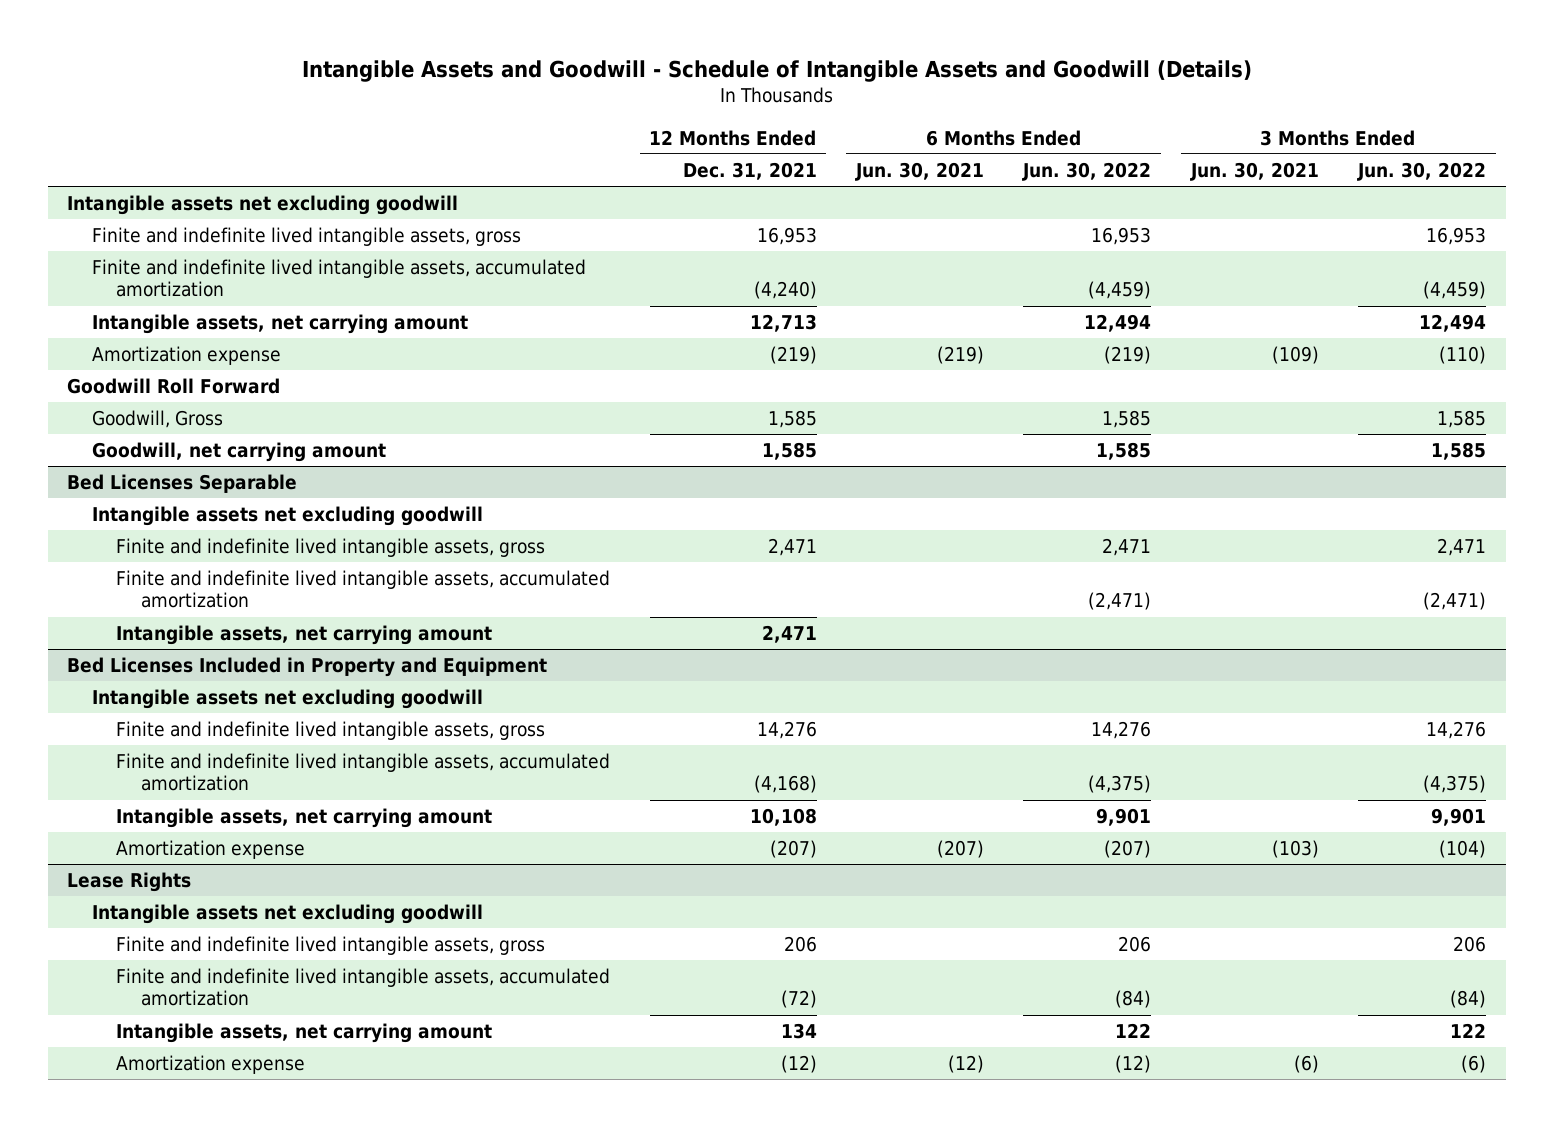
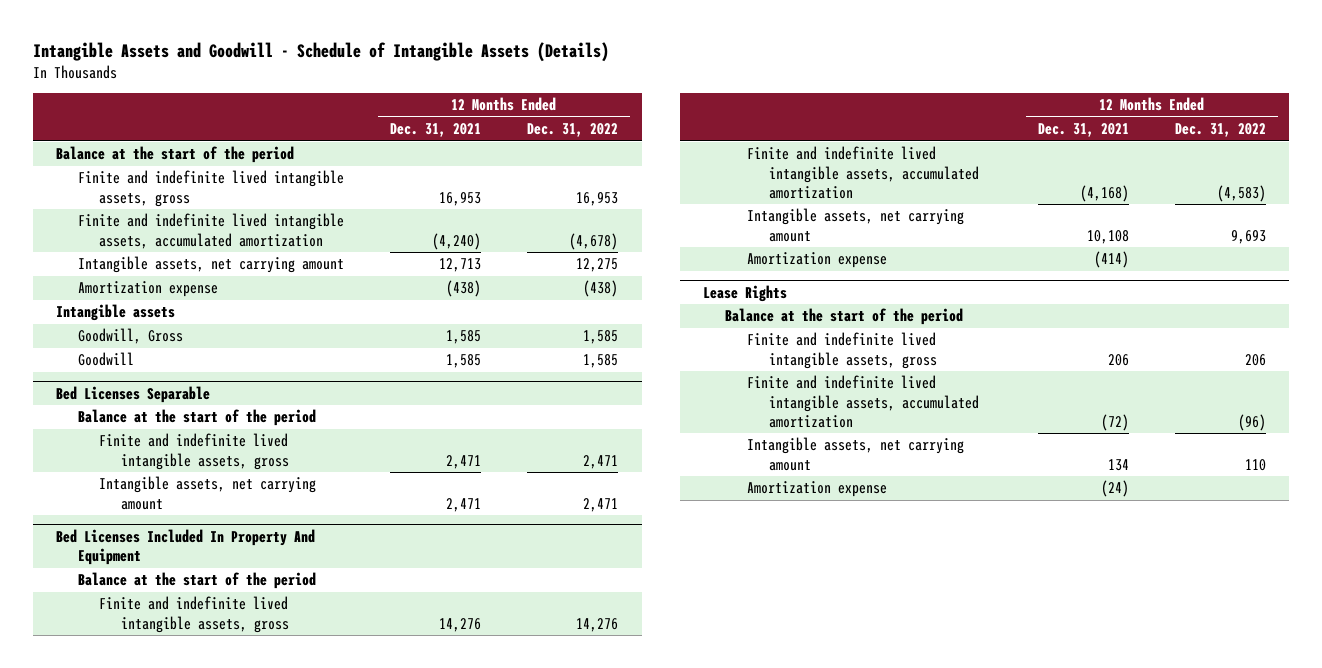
- Intangible Assets and Goodwill - Schedule of Intangible Assets and Goodwill (Details)
+ Intangible Assets and Goodwill - Schedule of Intangible Assets (Details)
- | 12 Months Ended Dec. 31, 2021 | 6 Months Ended Jun. 30, 2021 | 6 Months Ended Jun. 30, 2022 | 3 Months Ended Jun. 30, 2021 | 3 Months Ended Jun. 30, 2022
+ | 12 Months Ended Dec. 31, 2021 | 12 Months Ended Dec. 31, 2022
- Intangible assets net excluding goodwill
+ Balance at the start of the period
- Amortization expense | (219) | (219) | (219) | (109) | (110)
- Goodwill Roll Forward
+ Amortization expense | (438) | (438)
+ Intangible assets
- Goodwill, net carrying amount | 1,585 | | 1,585 | | 1,585
+ Goodwill | 1,585 | 1,585
@ Bed Licenses Separable
- Intangible assets net excluding goodwill
+ Balance at the start of the period
- Finite and indefinite lived intangible assets, accumulated amortization | | | (2,471) | | (2,471)
- Bed Licenses Included in Property and Equipment
- Intangible assets net excluding goodwill
+ Bed Licenses Included In Property And Equipment
+ Balance at the start of the period
- Amortization expense | (207) | (207) | (207) | (103) | (104)
+ Amortization expense | (414) |
@ Lease Rights
- Intangible assets net excluding goodwill
+ Balance at the start of the period
- Amortization expense | (12) | (12) | (12) | (6) | (6)
+ Amortization expense | (24) |

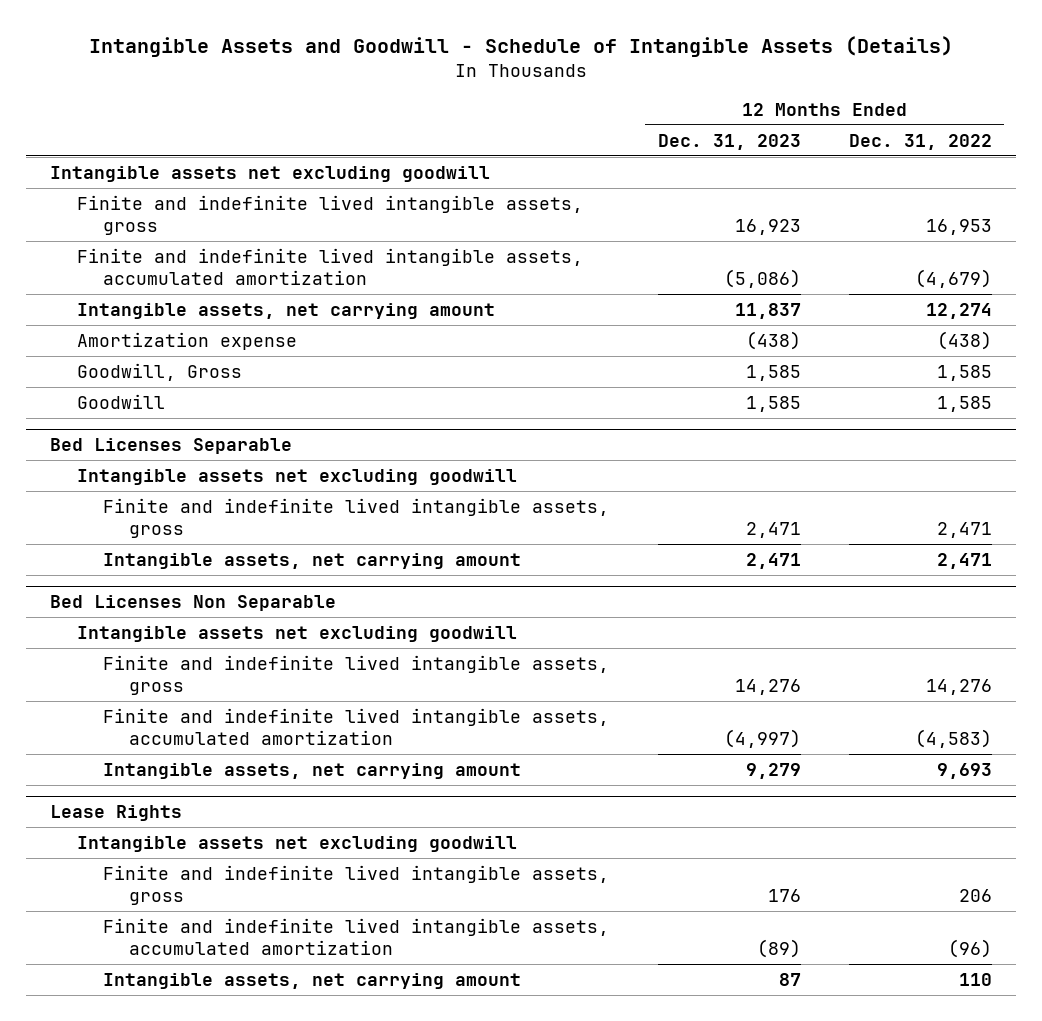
- | 12 Months Ended Dec. 31, 2021 | 12 Months Ended Dec. 31, 2022
+ | 12 Months Ended Dec. 31, 2023 | 12 Months Ended Dec. 31, 2022
- Balance at the start of the period
+ Intangible assets net excluding goodwill
- Finite and indefinite lived intangible assets, accumulated amortization | (4,240) | (4,678)
- Intangible assets, net carrying amount | 12,713 | 12,275
+ Finite and indefinite lived intangible assets, accumulated amortization | (5,086) | (4,679)
+ Intangible assets, net carrying amount | 11,837 | 12,274
- Intangible assets
@ Bed Licenses Separable
- Balance at the start of the period
+ Intangible assets net excluding goodwill
- Bed Licenses Included In Property And Equipment
- Balance at the start of the period
+ Bed Licenses Non Separable
+ Intangible assets net excluding goodwill
- Amortization expense | (414) |
@ Lease Rights
- Balance at the start of the period
+ Intangible assets net excluding goodwill
- Amortization expense | (24) |

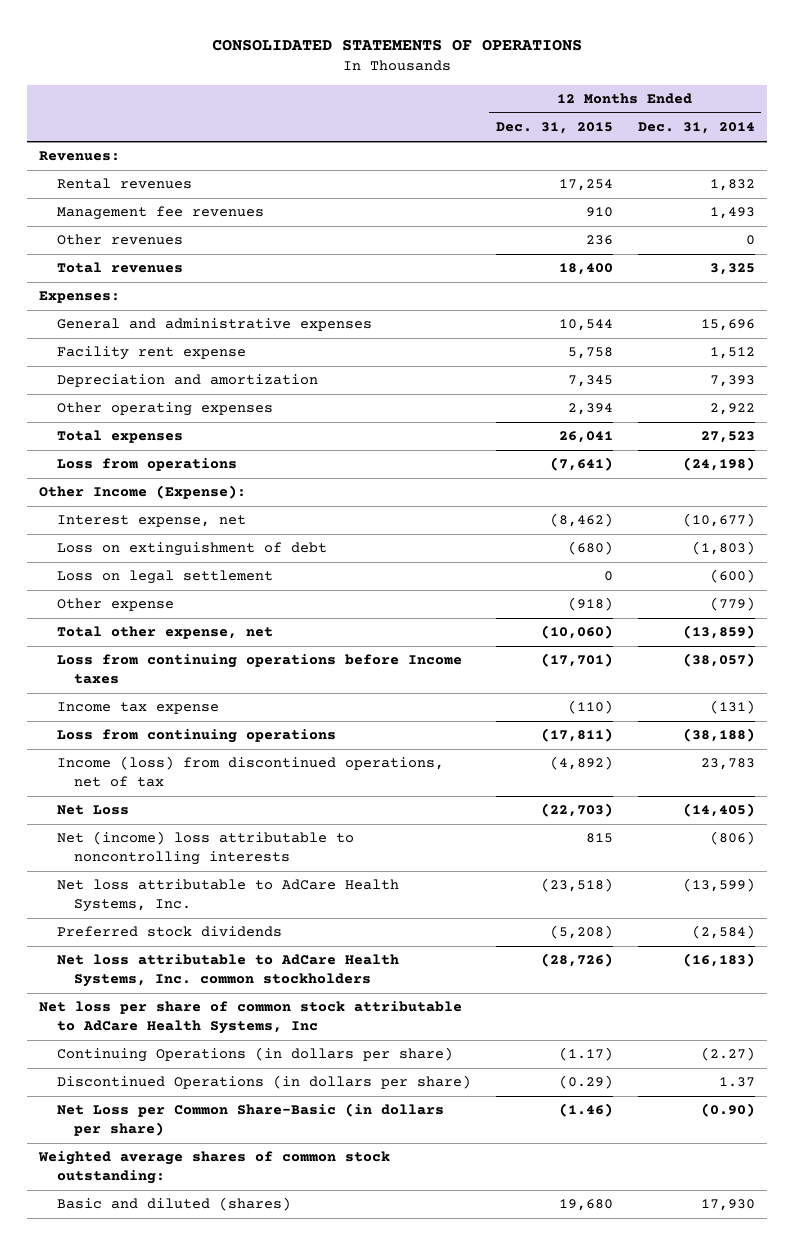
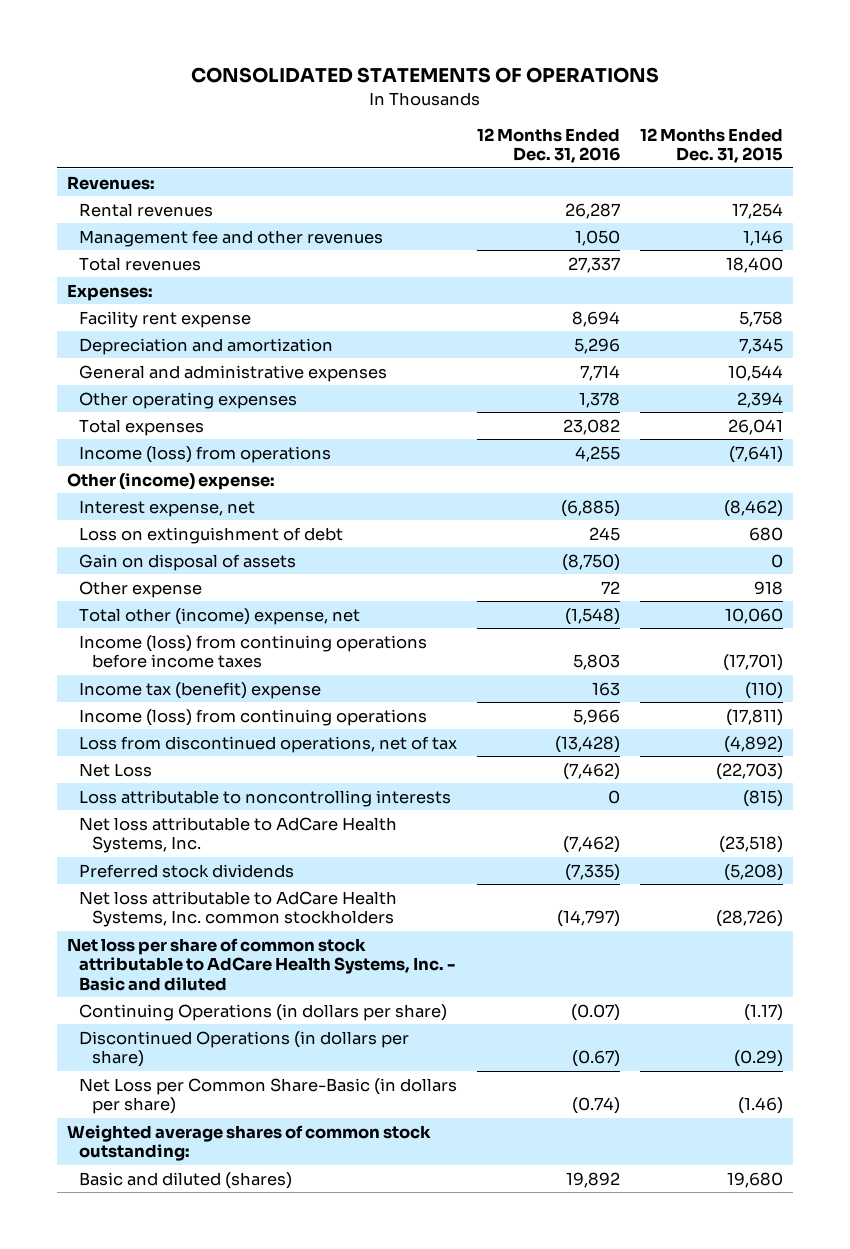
- | 12 Months Ended Dec. 31, 2015 | 12 Months Ended Dec. 31, 2014
+ | 12 Months Ended Dec. 31, 2016 | 12 Months Ended Dec. 31, 2015
- Management fee revenues | 910 | 1,493
- Other revenues | 236 | 0
+ Management fee and other revenues | 1,050 | 1,146
moved down: General and administrative expenses | 7,714 | 10,544
- Loss from operations | (7,641) | (24,198)
- Other Income (Expense):
+ Income (loss) from operations | 4,255 | (7,641)
+ Other (income) expense:
- Loss on extinguishment of debt | (680) | (1,803)
- Loss on legal settlement | 0 | (600)
- Other expense | (918) | (779)
- Total other expense, net | (10,060) | (13,859)
- Loss from continuing operations before Income taxes | (17,701) | (38,057)
- Income tax expense | (110) | (131)
- Loss from continuing operations | (17,811) | (38,188)
- Income (loss) from discontinued operations, net of tax | (4,892) | 23,783
+ Loss on extinguishment of debt | 245 | 680
+ Gain on disposal of assets | (8,750) | 0
+ Other expense | 72 | 918
+ Total other (income) expense, net | (1,548) | 10,060
+ Income (loss) from continuing operations before income taxes | 5,803 | (17,701)
+ Income tax (benefit) expense | 163 | (110)
+ Income (loss) from continuing operations | 5,966 | (17,811)
+ Loss from discontinued operations, net of tax | (13,428) | (4,892)
- Net (income) loss attributable to noncontrolling interests | 815 | (806)
+ Loss attributable to noncontrolling interests | 0 | (815)
- Net loss per share of common stock attributable to AdCare Health Systems, Inc
+ Net loss per share of common stock attributable to AdCare Health Systems, Inc. - Basic and diluted

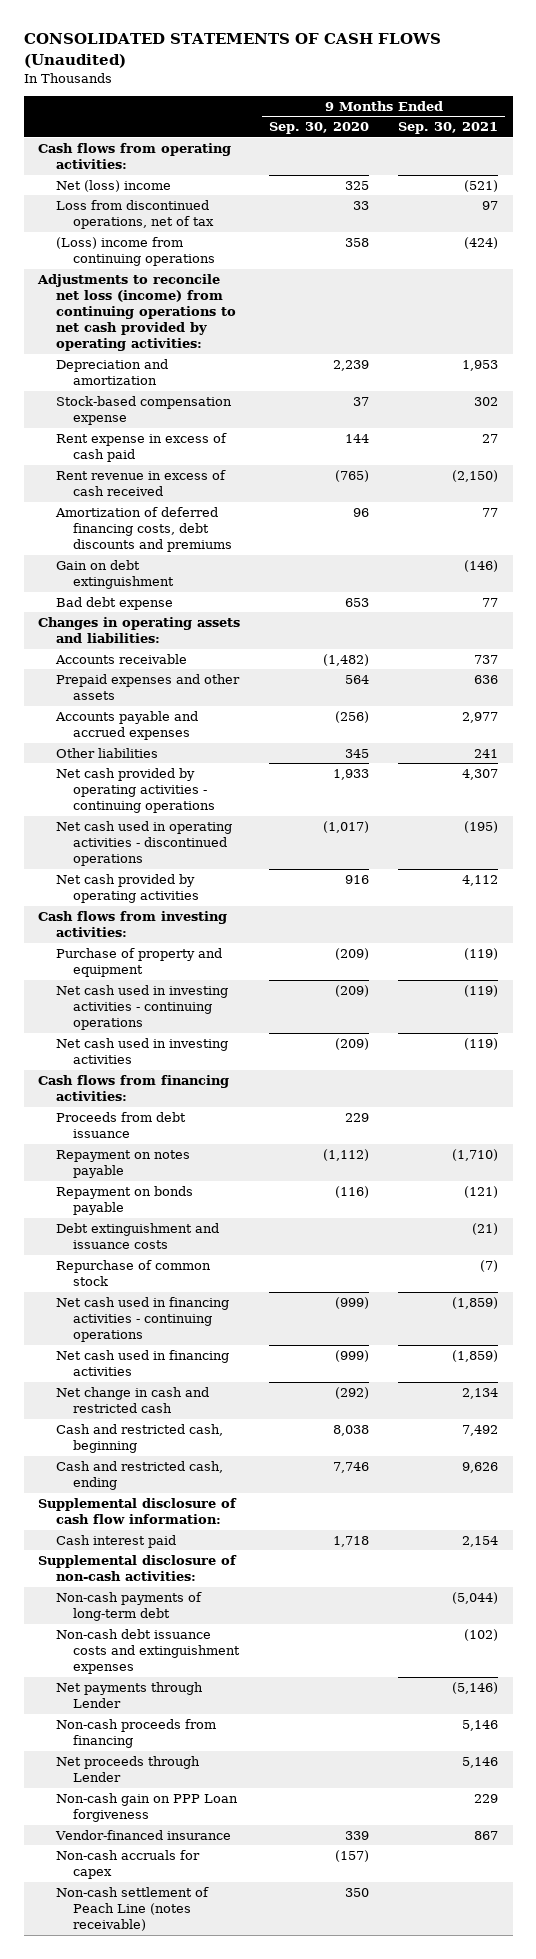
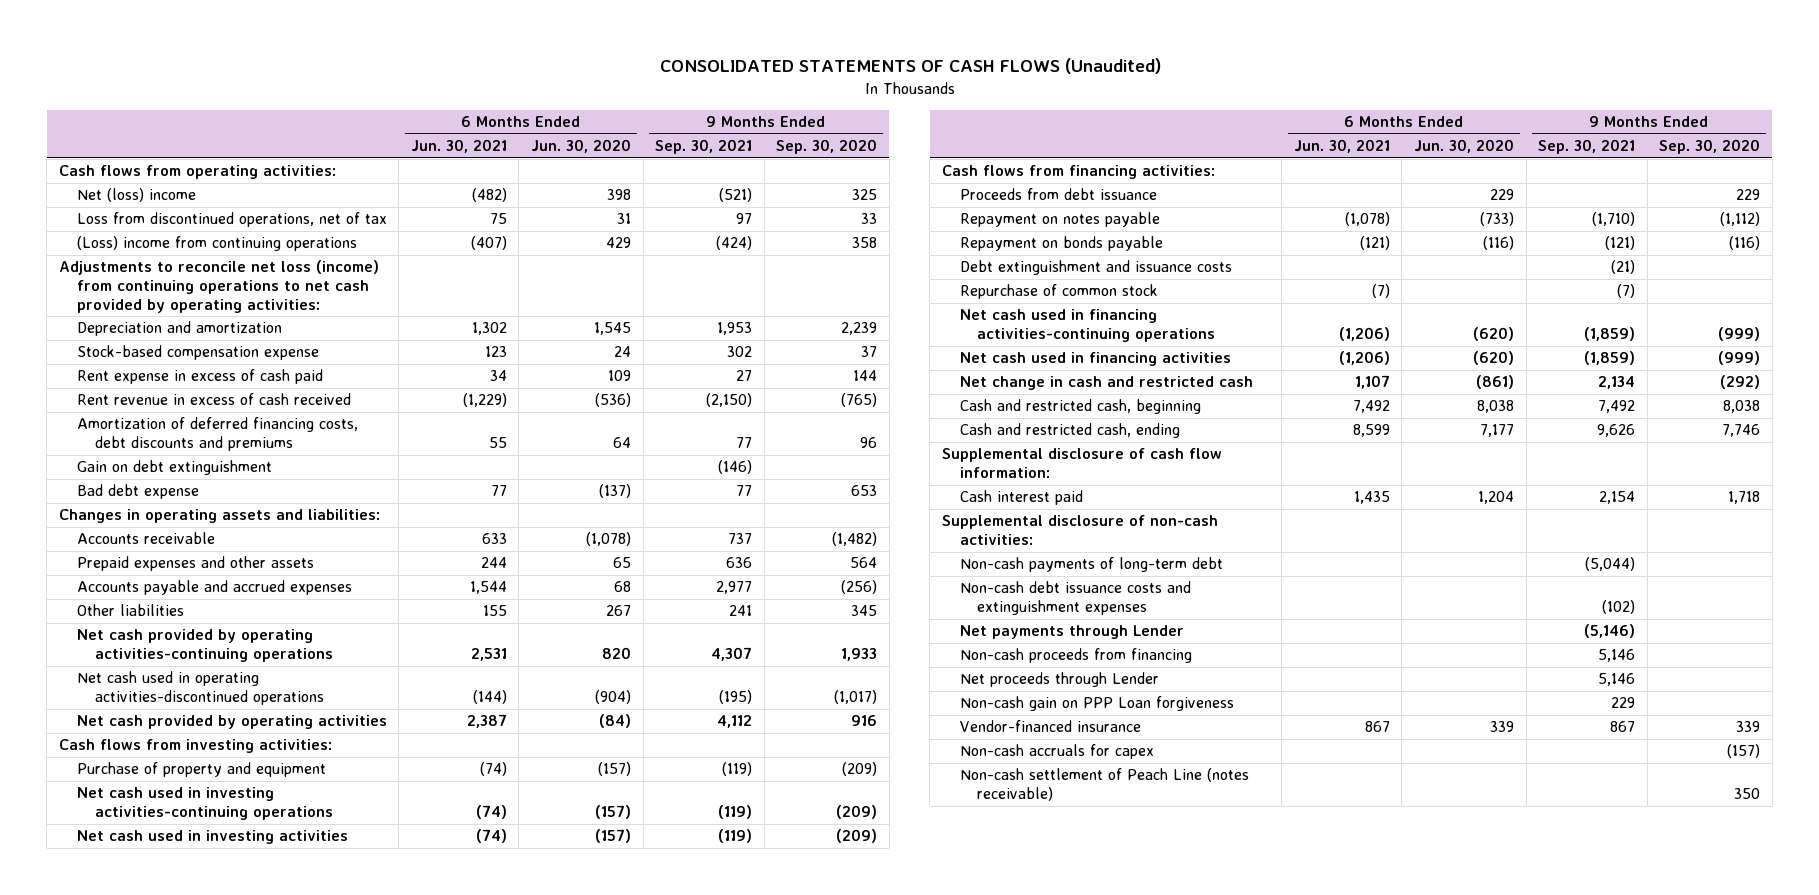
- | 9 Months Ended Sep. 30, 2020 | 9 Months Ended Sep. 30, 2021
+ | 6 Months Ended Jun. 30, 2021 | 6 Months Ended Jun. 30, 2020 | 9 Months Ended Sep. 30, 2021 | 9 Months Ended Sep. 30, 2020
- Net cash provided by operating activities - continuing operations | 1,933 | 4,307
- Net cash used in operating activities - discontinued operations | (1,017) | (195)
+ Net cash provided by operating activities-continuing operations | 2,531 | 820 | 4,307 | 1,933
+ Net cash used in operating activities-discontinued operations | (144) | (904) | (195) | (1,017)
- Net cash used in investing activities - continuing operations | (209) | (119)
+ Net cash used in investing activities-continuing operations | (74) | (157) | (119) | (209)
- Net cash used in financing activities - continuing operations | (999) | (1,859)
+ Net cash used in financing activities-continuing operations | (1,206) | (620) | (1,859) | (999)

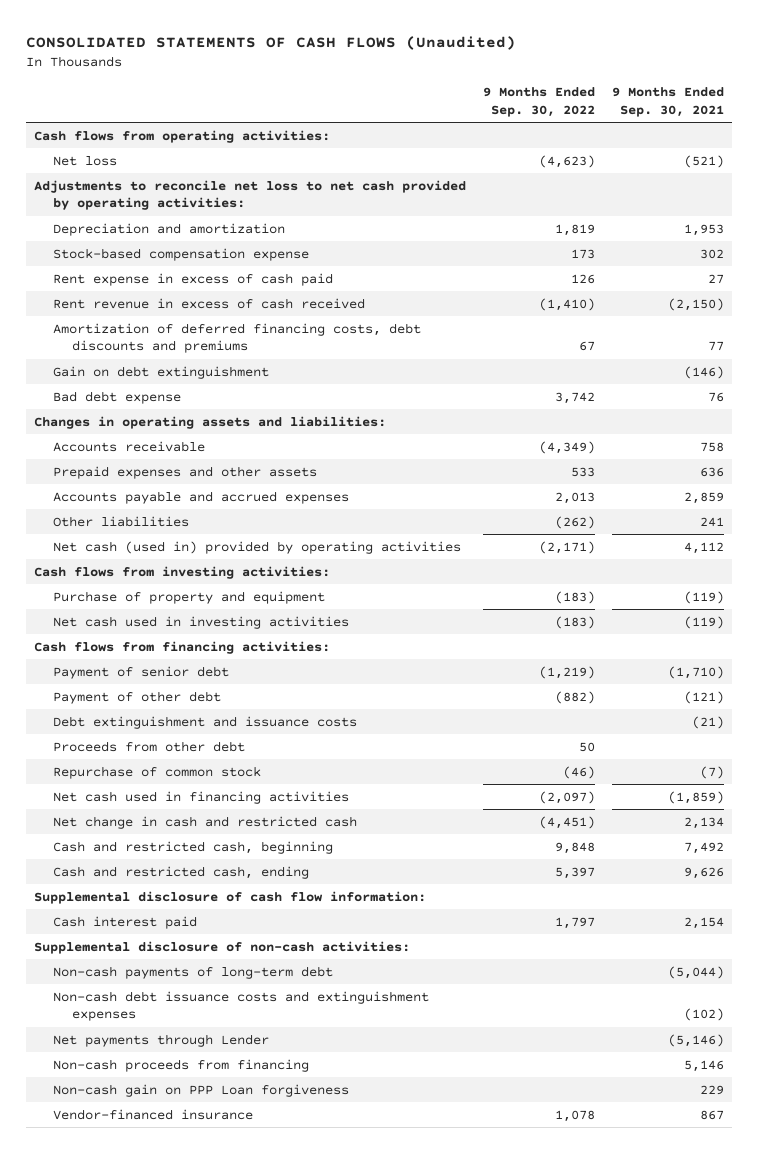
- | 6 Months Ended Jun. 30, 2021 | 6 Months Ended Jun. 30, 2020 | 9 Months Ended Sep. 30, 2021 | 9 Months Ended Sep. 30, 2020
+ | 9 Months Ended Sep. 30, 2022 | 9 Months Ended Sep. 30, 2021
- Net (loss) income | (482) | 398 | (521) | 325
- Loss from discontinued operations, net of tax | 75 | 31 | 97 | 33
- (Loss) income from continuing operations | (407) | 429 | (424) | 358
- Adjustments to reconcile net loss (income) from continuing operations to net cash provided by operating activities:
+ Net loss | (4,623) | (521)
+ Adjustments to reconcile net loss to net cash provided by operating activities:
- Bad debt expense | 77 | (137) | 77 | 653
+ Bad debt expense | 3,742 | 76
- Accounts receivable | 633 | (1,078) | 737 | (1,482)
+ Accounts receivable | (4,349) | 758
- Accounts payable and accrued expenses | 1,544 | 68 | 2,977 | (256)
+ Accounts payable and accrued expenses | 2,013 | 2,859
- Net cash provided by operating activities-continuing operations | 2,531 | 820 | 4,307 | 1,933
- Net cash used in operating activities-discontinued operations | (144) | (904) | (195) | (1,017)
- Net cash provided by operating activities | 2,387 | (84) | 4,112 | 916
+ Net cash (used in) provided by operating activities | (2,171) | 4,112
- Net cash used in investing activities-continuing operations | (74) | (157) | (119) | (209)
- Proceeds from debt issuance | | 229 | | 229
- Repayment on notes payable | (1,078) | (733) | (1,710) | (1,112)
- Repayment on bonds payable | (121) | (116) | (121) | (116)
+ Payment of senior debt | (1,219) | (1,710)
+ Payment of other debt | (882) | (121)
+ Proceeds from other debt | 50 |
- Net cash used in financing activities-continuing operations | (1,206) | (620) | (1,859) | (999)
- Net proceeds through Lender | | | 5,146 |
- Non-cash accruals for capex | | | | (157)
- Non-cash settlement of Peach Line (notes receivable) | | | | 350

